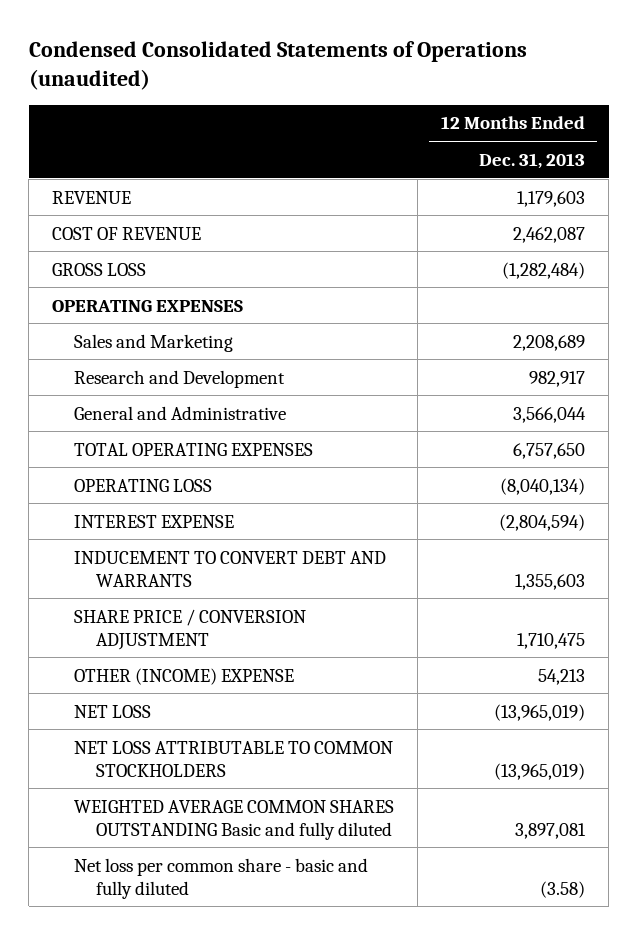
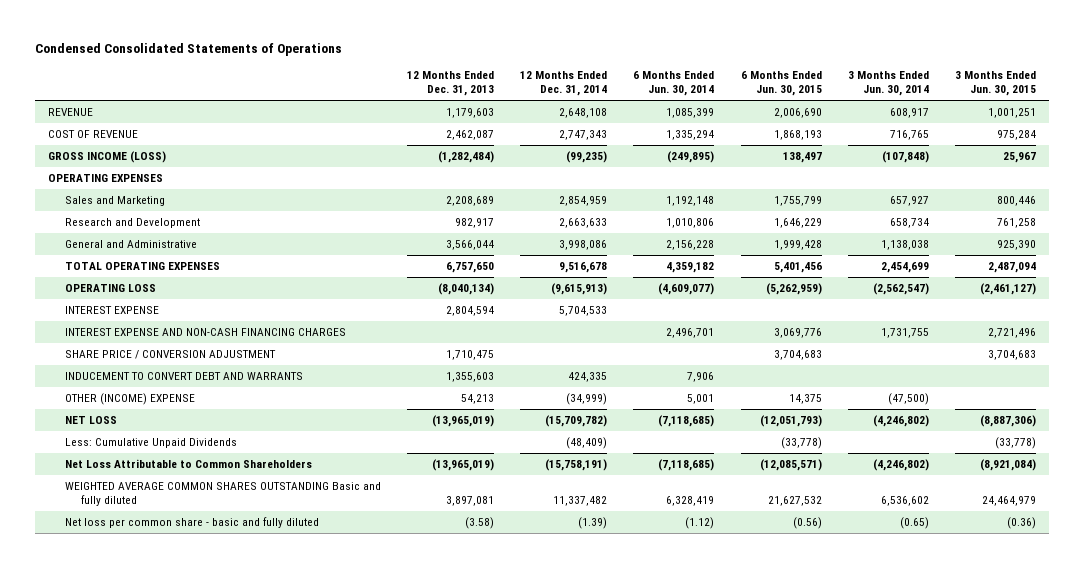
- Condensed Consolidated Statements of Operations (unaudited)
+ Condensed Consolidated Statements of Operations
- | 12 Months Ended Dec. 31, 2013
+ | 12 Months Ended Dec. 31, 2013 | 12 Months Ended Dec. 31, 2014 | 6 Months Ended Jun. 30, 2014 | 6 Months Ended Jun. 30, 2015 | 3 Months Ended Jun. 30, 2014 | 3 Months Ended Jun. 30, 2015
- GROSS LOSS | (1,282,484)
+ GROSS INCOME (LOSS) | (1,282,484) | (99,235) | (249,895) | 138,497 | (107,848) | 25,967
- INTEREST EXPENSE | (2,804,594)
+ INTEREST EXPENSE | 2,804,594 | 5,704,533 | | | |
+ INTEREST EXPENSE AND NON-CASH FINANCING CHARGES | | | 2,496,701 | 3,069,776 | 1,731,755 | 2,721,496
moved down: INDUCEMENT TO CONVERT DEBT AND WARRANTS | 1,355,603 | 424,335 | 7,906 | | |
- NET LOSS ATTRIBUTABLE TO COMMON STOCKHOLDERS | (13,965,019)
+ Less: Cumulative Unpaid Dividends | | (48,409) | | (33,778) | | (33,778)
+ Net Loss Attributable to Common Shareholders | (13,965,019) | (15,758,191) | (7,118,685) | (12,085,571) | (4,246,802) | (8,921,084)

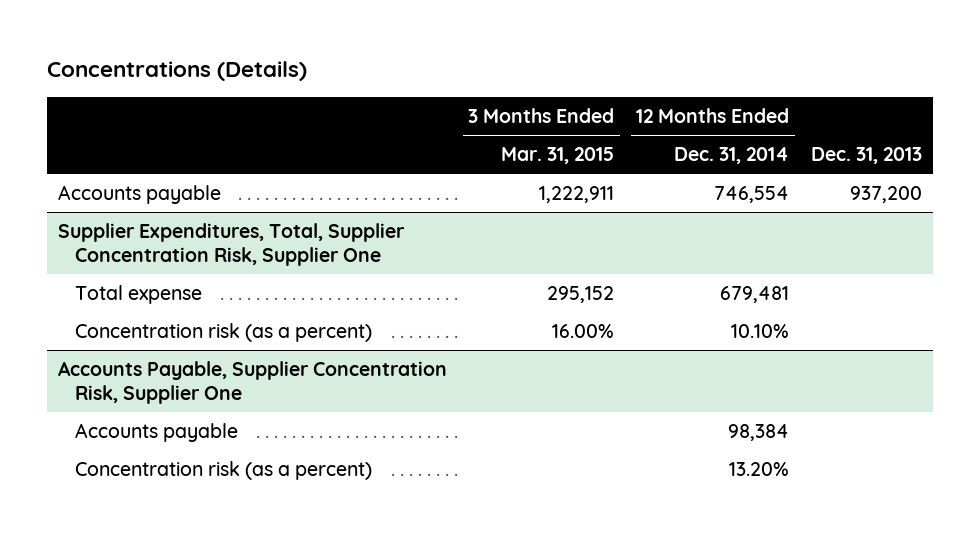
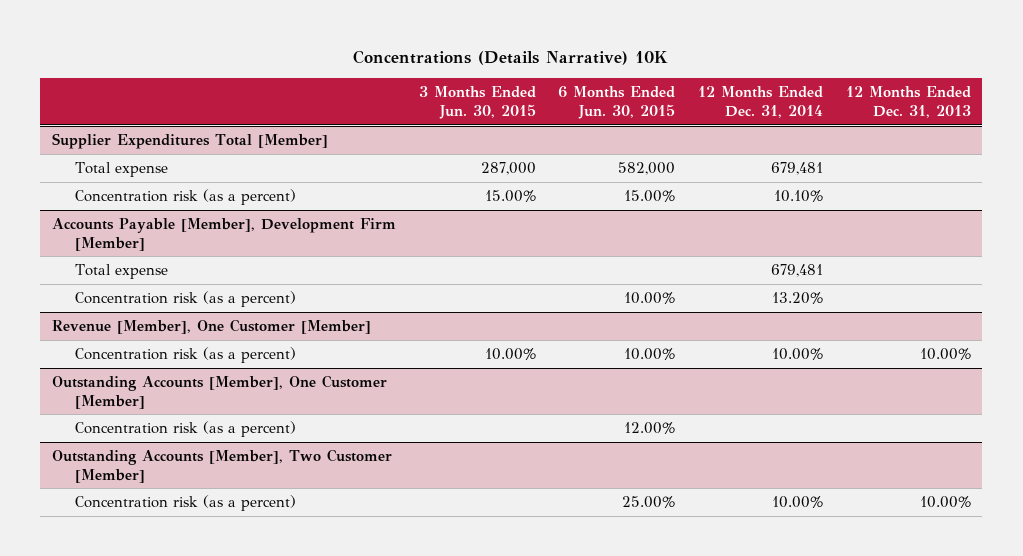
- Concentrations (Details)
+ Concentrations (Details Narrative) 10K
- | 3 Months Ended Mar. 31, 2015 | 12 Months Ended Dec. 31, 2014 | Dec. 31, 2013
+ | 3 Months Ended Jun. 30, 2015 | 6 Months Ended Jun. 30, 2015 | 12 Months Ended Dec. 31, 2014 | 12 Months Ended Dec. 31, 2013
- Accounts payable | 1,222,911 | 746,554 | 937,200
- Supplier Expenditures, Total, Supplier Concentration Risk, Supplier One
+ Supplier Expenditures Total [Member]
- Accounts Payable, Supplier Concentration Risk, Supplier One
- Accounts payable | | 98,384 |
+ Accounts Payable [Member], Development Firm [Member]
+ Total expense | | | 679,481 |
+ Revenue [Member], One Customer [Member]
+ Concentration risk (as a percent) | 10.00% | 10.00% | 10.00% | 10.00%
+ Outstanding Accounts [Member], One Customer [Member]
+ Concentration risk (as a percent) | | 12.00% | |
+ Outstanding Accounts [Member], Two Customer [Member]
+ Concentration risk (as a percent) | | 25.00% | 10.00% | 10.00%

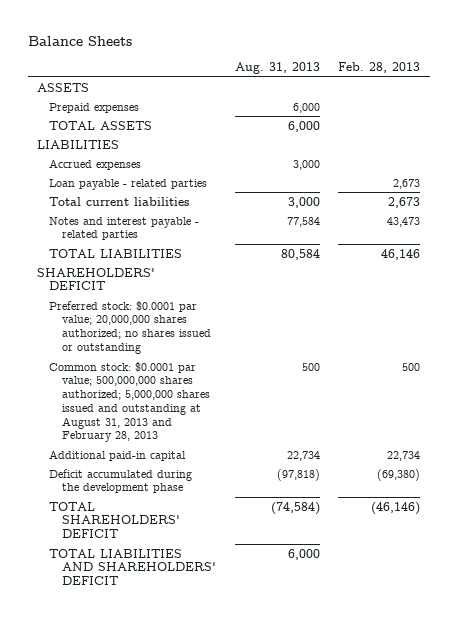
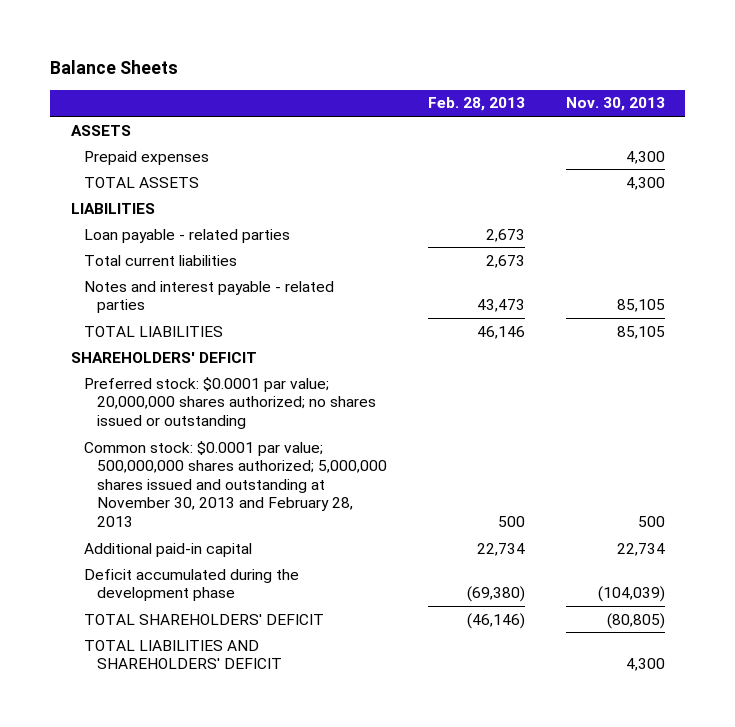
- | Aug. 31, 2013 | Feb. 28, 2013
+ | Feb. 28, 2013 | Nov. 30, 2013
- Accrued expenses | 3,000 |
- Common stock: $0.0001 par value; 500,000,000 shares authorized; 5,000,000 shares issued and outstanding at August 31, 2013 and February 28, 2013 | 500 | 500
+ Common stock: $0.0001 par value; 500,000,000 shares authorized; 5,000,000 shares issued and outstanding at November 30, 2013 and February 28, 2013 | 500 | 500

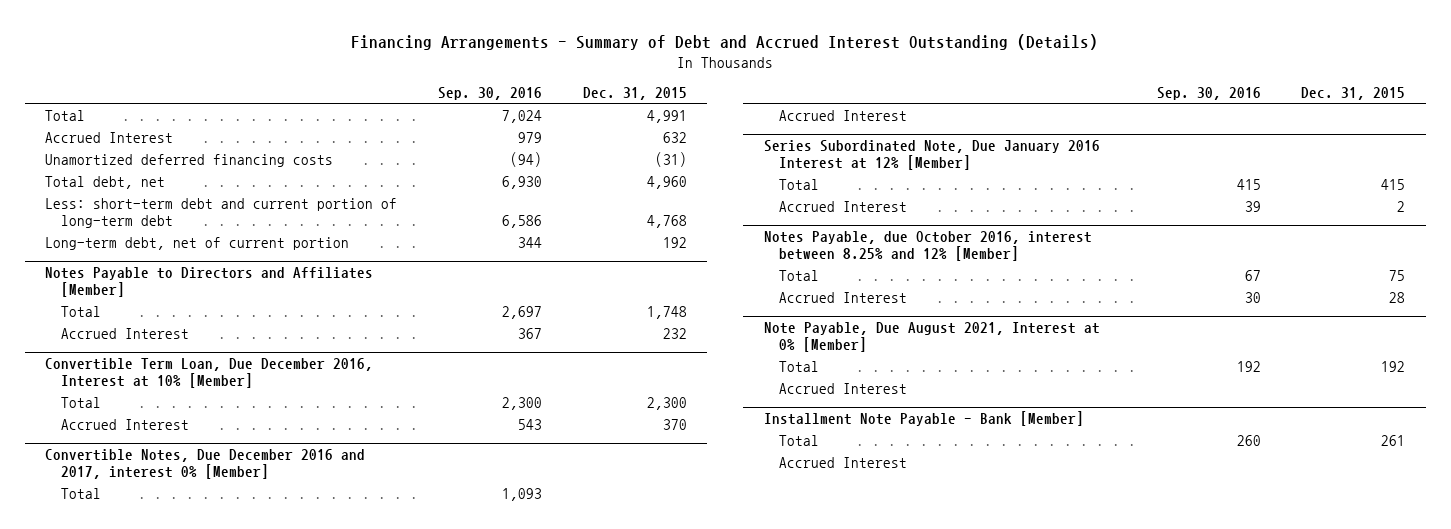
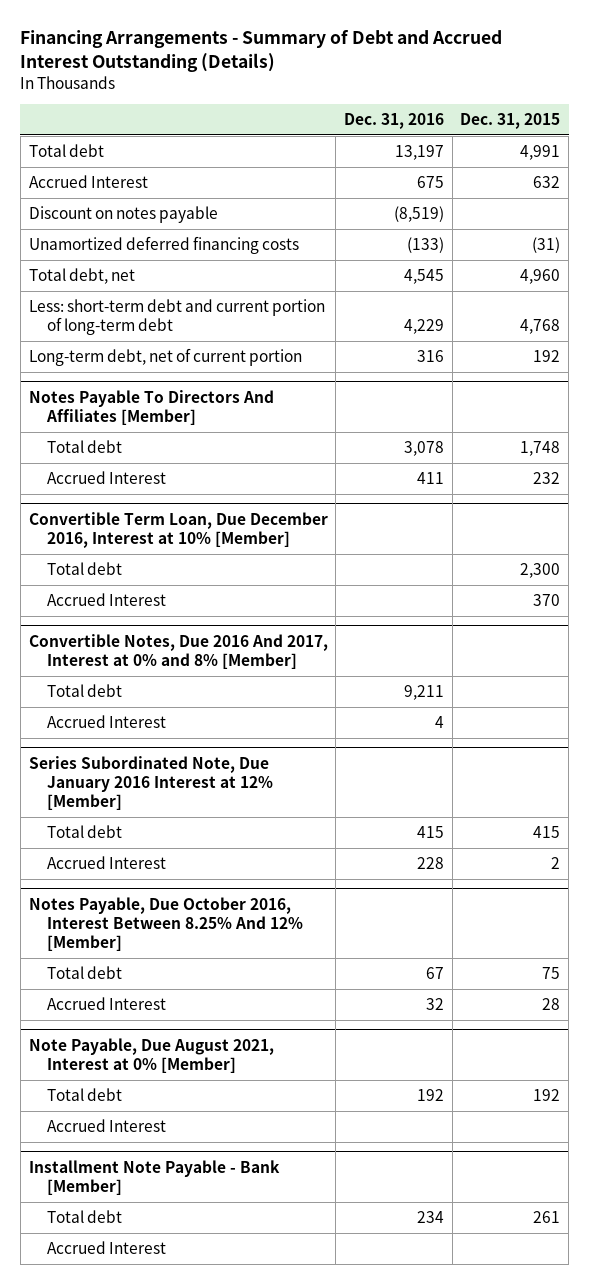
- | Sep. 30, 2016 | Dec. 31, 2015
+ | Dec. 31, 2016 | Dec. 31, 2015
- Total | 7,024 | 4,991
+ Total debt | 13,197 | 4,991
+ Discount on notes payable | (8,519) |
- Notes Payable to Directors and Affiliates [Member]
- Total | 2,697 | 1,748
+ Notes Payable To Directors And Affiliates [Member]
+ Total debt | 3,078 | 1,748
@ Convertible Term Loan, Due December 2016, Interest at 10% [Member]
- Total | 2,300 | 2,300
+ Total debt | | 2,300
- Convertible Notes, Due December 2016 and 2017, interest 0% [Member]
- Total | 1,093 |
+ Convertible Notes, Due 2016 And 2017, Interest at 0% and 8% [Member]
+ Total debt | 9,211 |
@ Series Subordinated Note, Due January 2016 Interest at 12% [Member]
- Total | 415 | 415
+ Total debt | 415 | 415
- Notes Payable, due October 2016, interest between 8.25% and 12% [Member]
- Total | 67 | 75
+ Notes Payable, Due October 2016, Interest Between 8.25% And 12% [Member]
+ Total debt | 67 | 75
@ Note Payable, Due August 2021, Interest at 0% [Member]
- Total | 192 | 192
+ Total debt | 192 | 192
@ Installment Note Payable - Bank [Member]
- Total | 260 | 261
+ Total debt | 234 | 261

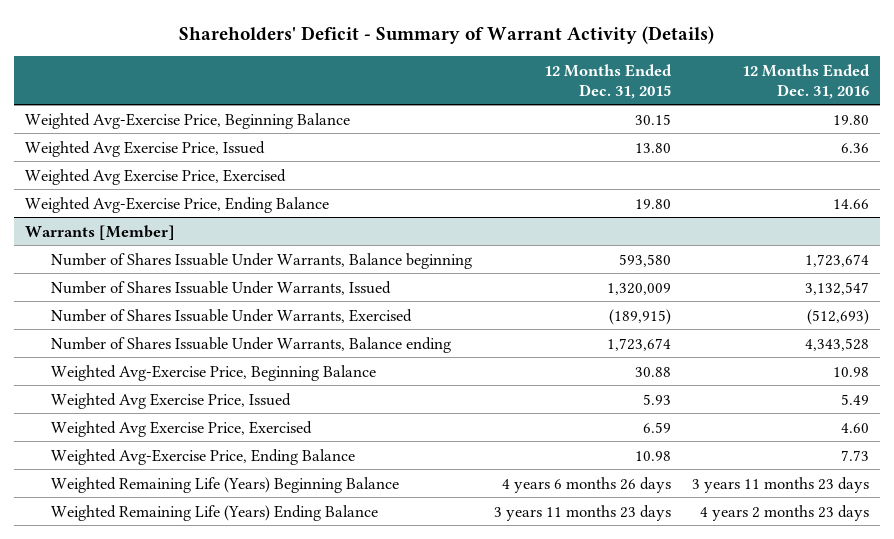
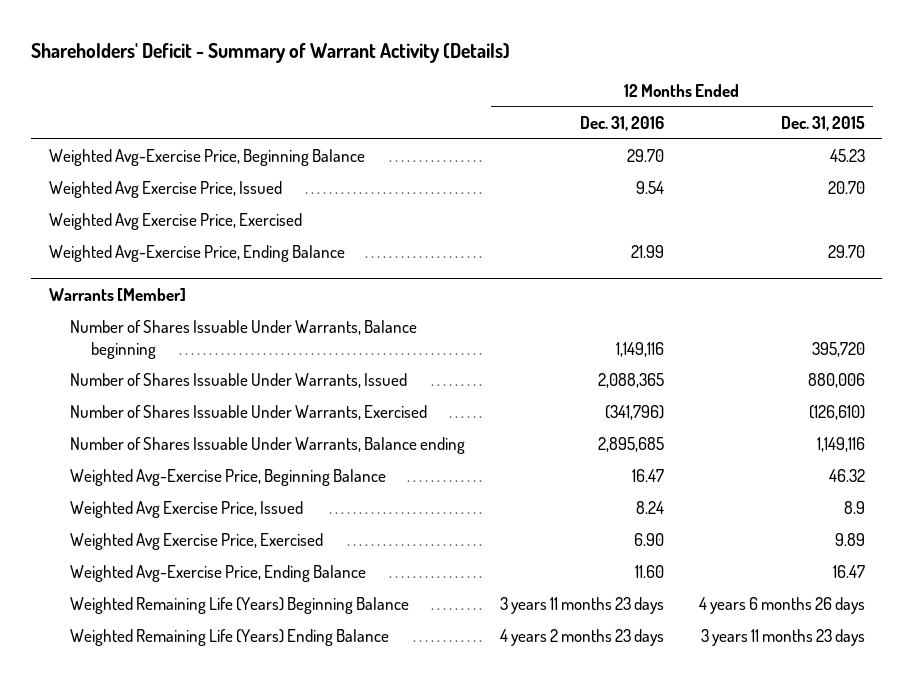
- | 12 Months Ended Dec. 31, 2015 | 12 Months Ended Dec. 31, 2016
+ | 12 Months Ended Dec. 31, 2016 | 12 Months Ended Dec. 31, 2015
- Weighted Avg-Exercise Price, Beginning Balance | 30.15 | 19.80
- Weighted Avg Exercise Price, Issued | 13.80 | 6.36
+ Weighted Avg-Exercise Price, Beginning Balance | 29.70 | 45.23
+ Weighted Avg Exercise Price, Issued | 9.54 | 20.70
- Weighted Avg-Exercise Price, Ending Balance | 19.80 | 14.66
+ Weighted Avg-Exercise Price, Ending Balance | 21.99 | 29.70
@ Warrants [Member]
- Number of Shares Issuable Under Warrants, Balance beginning | 593,580 | 1,723,674
- Number of Shares Issuable Under Warrants, Issued | 1,320,009 | 3,132,547
- Number of Shares Issuable Under Warrants, Exercised | (189,915) | (512,693)
- Number of Shares Issuable Under Warrants, Balance ending | 1,723,674 | 4,343,528
- Weighted Avg-Exercise Price, Beginning Balance | 30.88 | 10.98
- Weighted Avg Exercise Price, Issued | 5.93 | 5.49
- Weighted Avg Exercise Price, Exercised | 6.59 | 4.60
- Weighted Avg-Exercise Price, Ending Balance | 10.98 | 7.73
+ Number of Shares Issuable Under Warrants, Balance beginning | 1,149,116 | 395,720
+ Number of Shares Issuable Under Warrants, Issued | 2,088,365 | 880,006
+ Number of Shares Issuable Under Warrants, Exercised | (341,796) | (126,610)
+ Number of Shares Issuable Under Warrants, Balance ending | 2,895,685 | 1,149,116
+ Weighted Avg-Exercise Price, Beginning Balance | 16.47 | 46.32
+ Weighted Avg Exercise Price, Issued | 8.24 | 8.9
+ Weighted Avg Exercise Price, Exercised | 6.90 | 9.89
+ Weighted Avg-Exercise Price, Ending Balance | 11.60 | 16.47

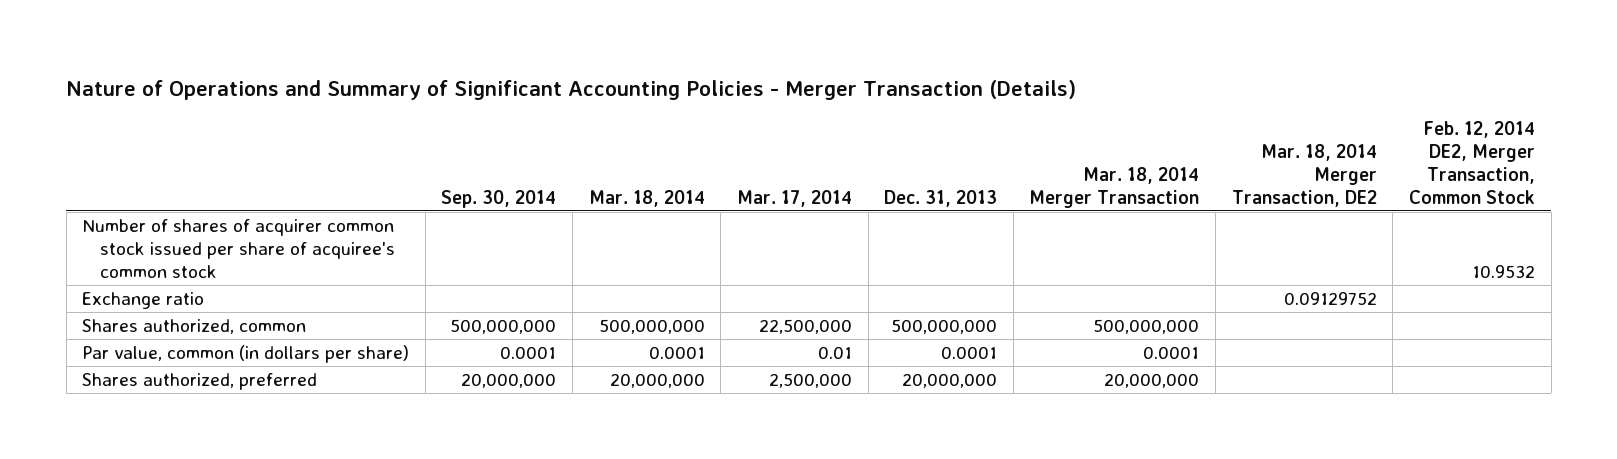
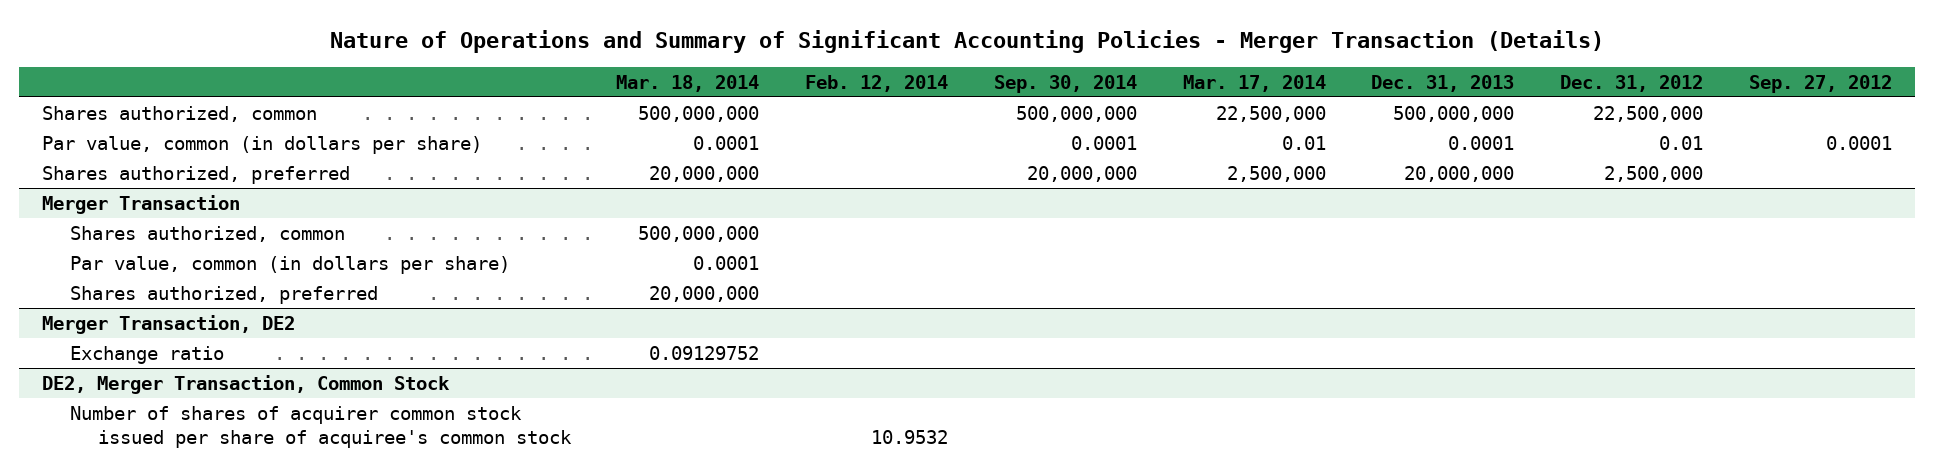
- | Sep. 30, 2014 | Mar. 18, 2014 | Mar. 17, 2014 | Dec. 31, 2013 | Mar. 18, 2014 Merger Transaction | Mar. 18, 2014 Merger Transaction, DE2 | Feb. 12, 2014 DE2, Merger Transaction, Common Stock
+ | Mar. 18, 2014 | Feb. 12, 2014 | Sep. 30, 2014 | Mar. 17, 2014 | Dec. 31, 2013 | Dec. 31, 2012 | Sep. 27, 2012
- Number of shares of acquirer common stock issued per share of acquiree's common stock | | | | | | | 10.9532
- Exchange ratio | | | | | | 0.09129752 |
+ Merger Transaction
+ Shares authorized, common | 500,000,000 | | | | | |
+ Par value, common (in dollars per share) | 0.0001 | | | | | |
+ Shares authorized, preferred | 20,000,000 | | | | | |
+ Merger Transaction, DE2
+ Exchange ratio | 0.09129752 | | | | | |
+ DE2, Merger Transaction, Common Stock
+ Number of shares of acquirer common stock issued per share of acquiree's common stock | | 10.9532 | | | | |

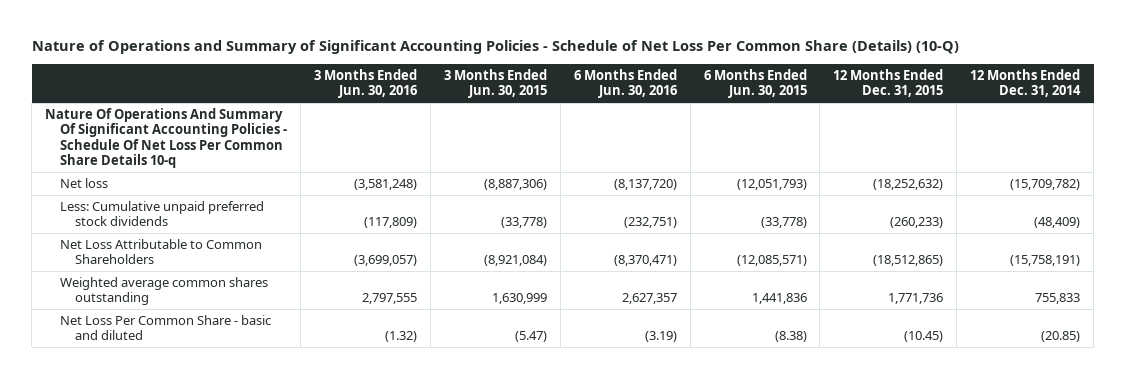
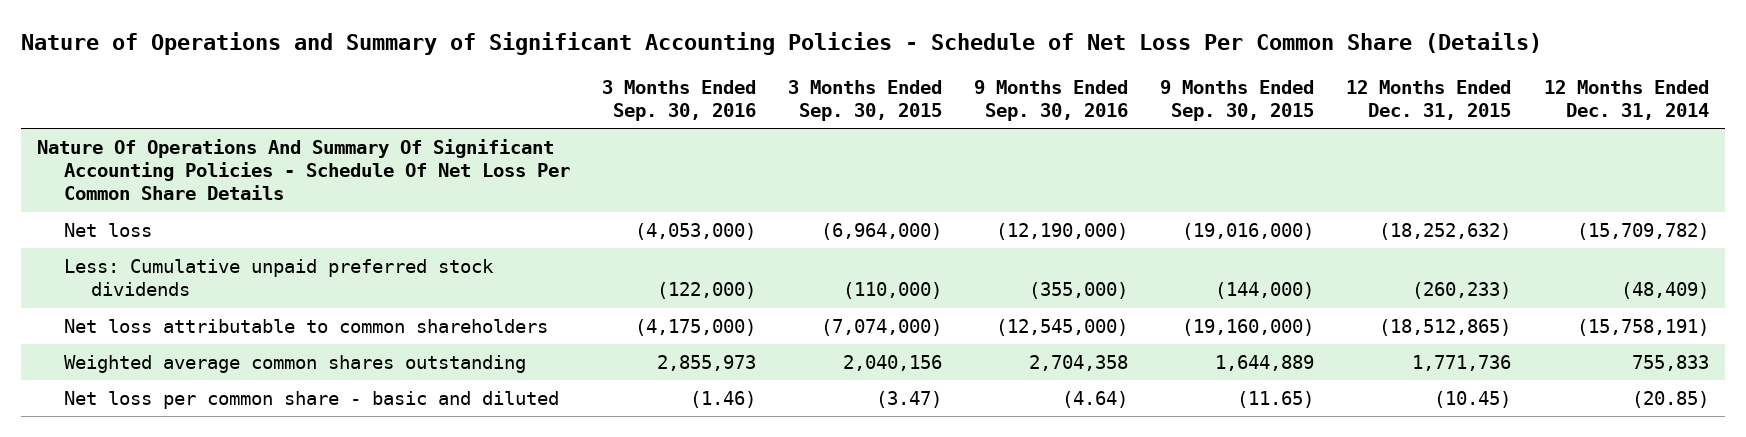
- Nature of Operations and Summary of Significant Accounting Policies - Schedule of Net Loss Per Common Share (Details) (10-Q)
+ Nature of Operations and Summary of Significant Accounting Policies - Schedule of Net Loss Per Common Share (Details)
- | 3 Months Ended Jun. 30, 2016 | 3 Months Ended Jun. 30, 2015 | 6 Months Ended Jun. 30, 2016 | 6 Months Ended Jun. 30, 2015 | 12 Months Ended Dec. 31, 2015 | 12 Months Ended Dec. 31, 2014
+ | 3 Months Ended Sep. 30, 2016 | 3 Months Ended Sep. 30, 2015 | 9 Months Ended Sep. 30, 2016 | 9 Months Ended Sep. 30, 2015 | 12 Months Ended Dec. 31, 2015 | 12 Months Ended Dec. 31, 2014
- Nature Of Operations And Summary Of Significant Accounting Policies - Schedule Of Net Loss Per Common Share Details 10-q
+ Nature Of Operations And Summary Of Significant Accounting Policies - Schedule Of Net Loss Per Common Share Details
- Net Loss Attributable to Common Shareholders | (3,699,057) | (8,921,084) | (8,370,471) | (12,085,571) | (18,512,865) | (15,758,191)
+ Net loss attributable to common shareholders | (4,175,000) | (7,074,000) | (12,545,000) | (19,160,000) | (18,512,865) | (15,758,191)
- Net Loss Per Common Share - basic and diluted | (1.32) | (5.47) | (3.19) | (8.38) | (10.45) | (20.85)
+ Net loss per common share - basic and diluted | (1.46) | (3.47) | (4.64) | (11.65) | (10.45) | (20.85)

